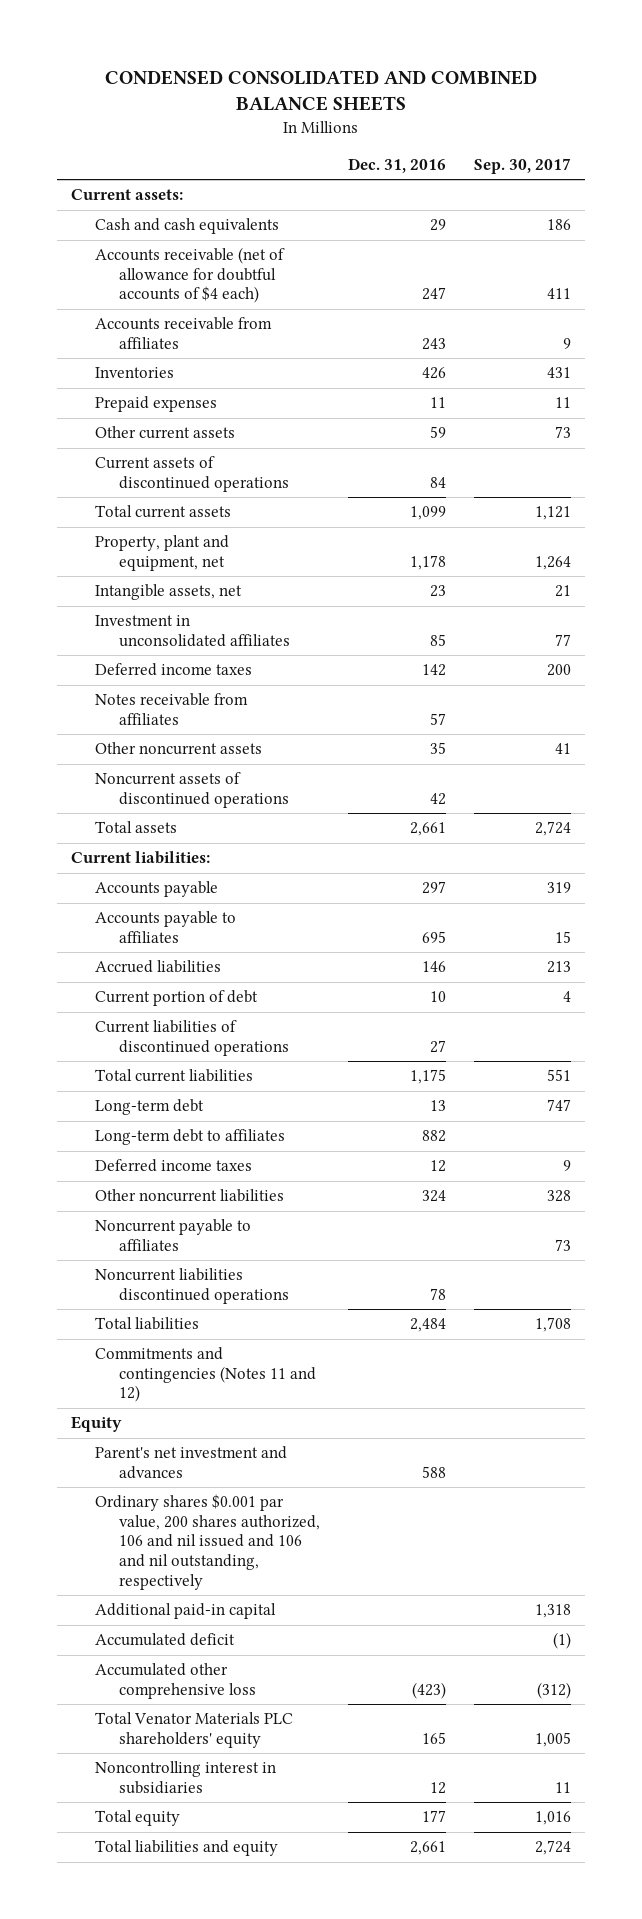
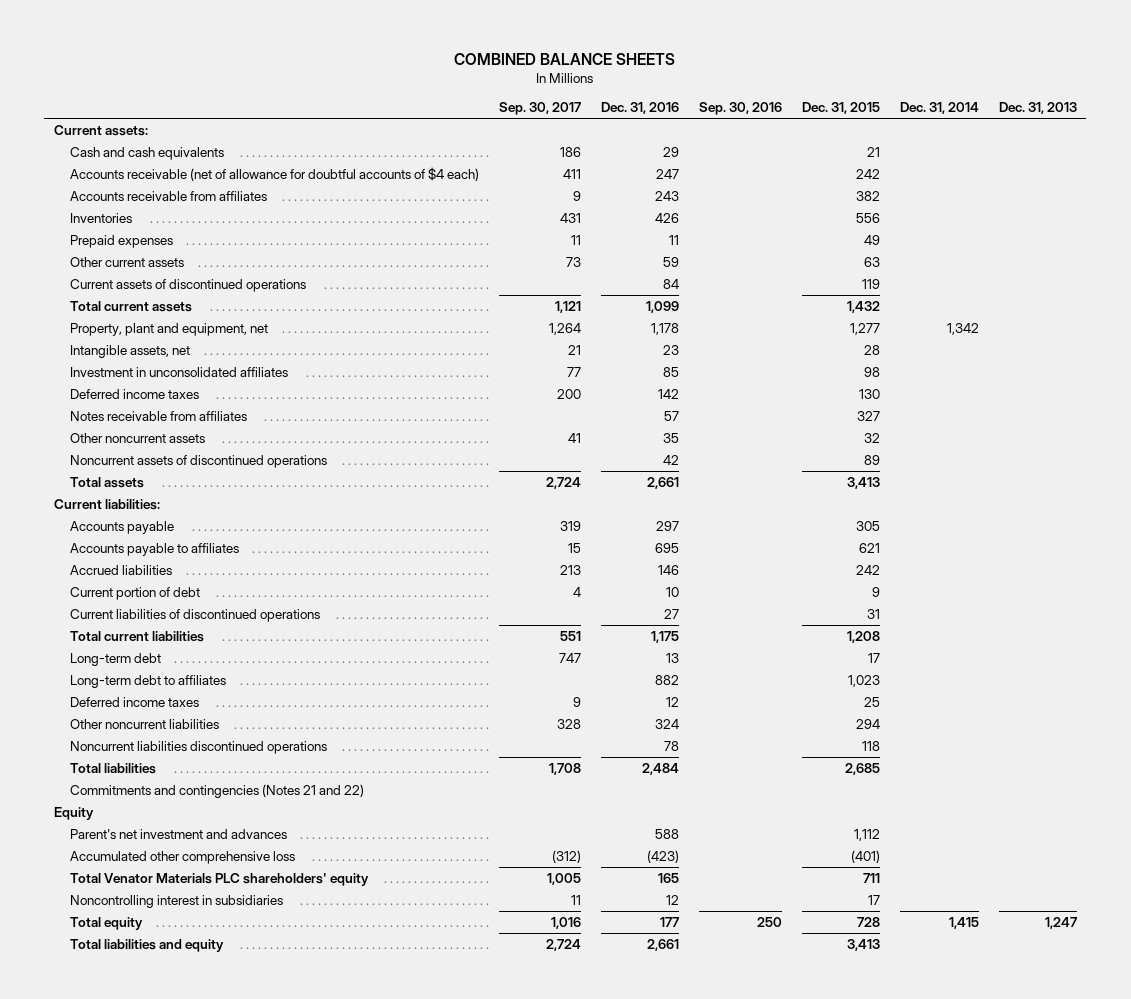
- CONDENSED CONSOLIDATED AND COMBINED BALANCE SHEETS
+ COMBINED BALANCE SHEETS
- | Dec. 31, 2016 | Sep. 30, 2017
+ | Sep. 30, 2017 | Dec. 31, 2016 | Sep. 30, 2016 | Dec. 31, 2015 | Dec. 31, 2014 | Dec. 31, 2013
- Noncurrent payable to affiliates | | 73
- Commitments and contingencies (Notes 11 and 12)
+ Commitments and contingencies (Notes 21 and 22)
- Ordinary shares $0.001 par value, 200 shares authorized, 106 and nil issued and 106 and nil outstanding, respectively
- Additional paid-in capital | | 1,318
- Accumulated deficit | | (1)

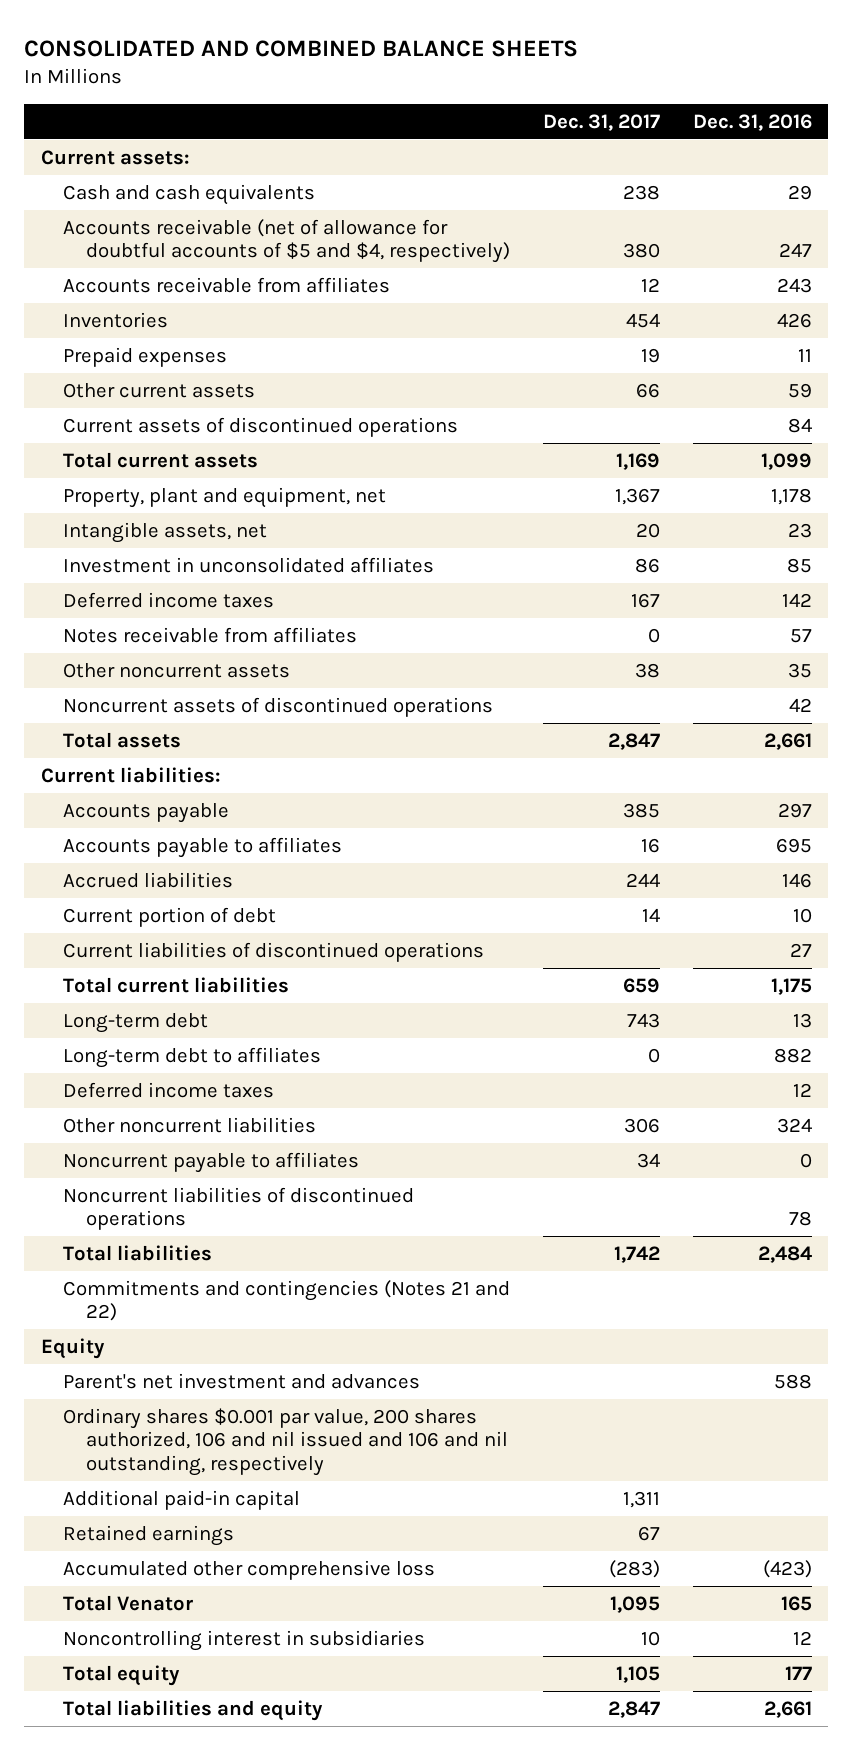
- COMBINED BALANCE SHEETS
+ CONSOLIDATED AND COMBINED BALANCE SHEETS
- | Sep. 30, 2017 | Dec. 31, 2016 | Sep. 30, 2016 | Dec. 31, 2015 | Dec. 31, 2014 | Dec. 31, 2013
+ | Dec. 31, 2017 | Dec. 31, 2016
- Accounts receivable (net of allowance for doubtful accounts of $4 each) | 411 | 247 | | 242 | |
+ Accounts receivable (net of allowance for doubtful accounts of $5 and $4, respectively) | 380 | 247
- Noncurrent liabilities discontinued operations | | 78 | | 118 | |
+ Noncurrent payable to affiliates | 34 | 0
+ Noncurrent liabilities of discontinued operations | | 78
+ Ordinary shares $0.001 par value, 200 shares authorized, 106 and nil issued and 106 and nil outstanding, respectively
+ Additional paid-in capital | 1,311 |
+ Retained earnings | 67 |
- Total Venator Materials PLC shareholders' equity | 1,005 | 165 | | 711 | |
+ Total Venator | 1,095 | 165

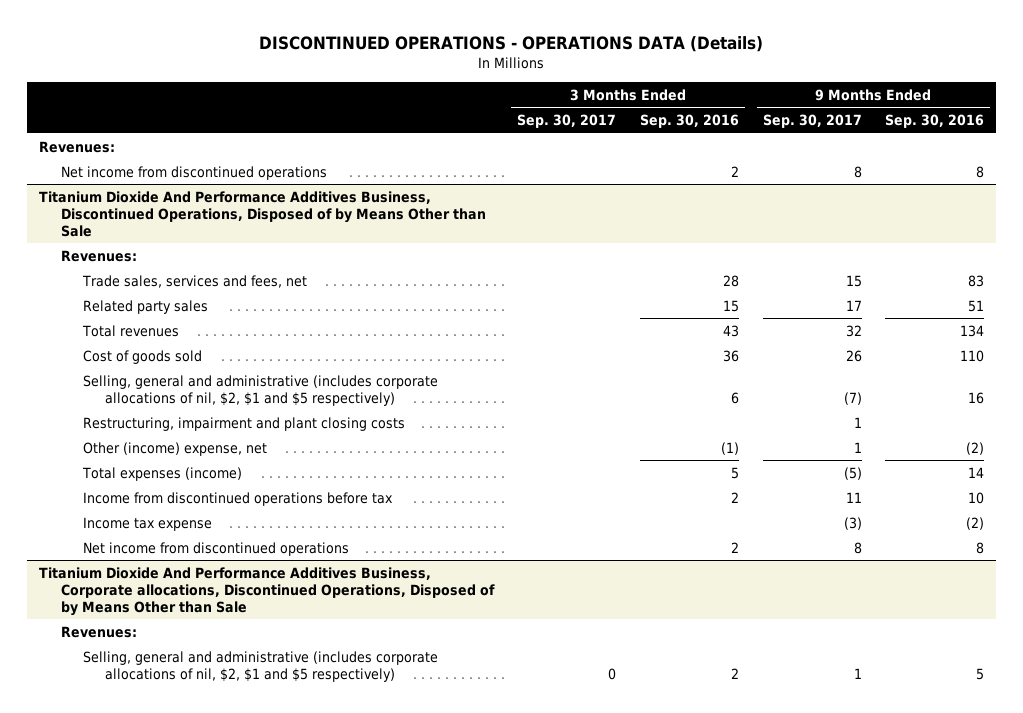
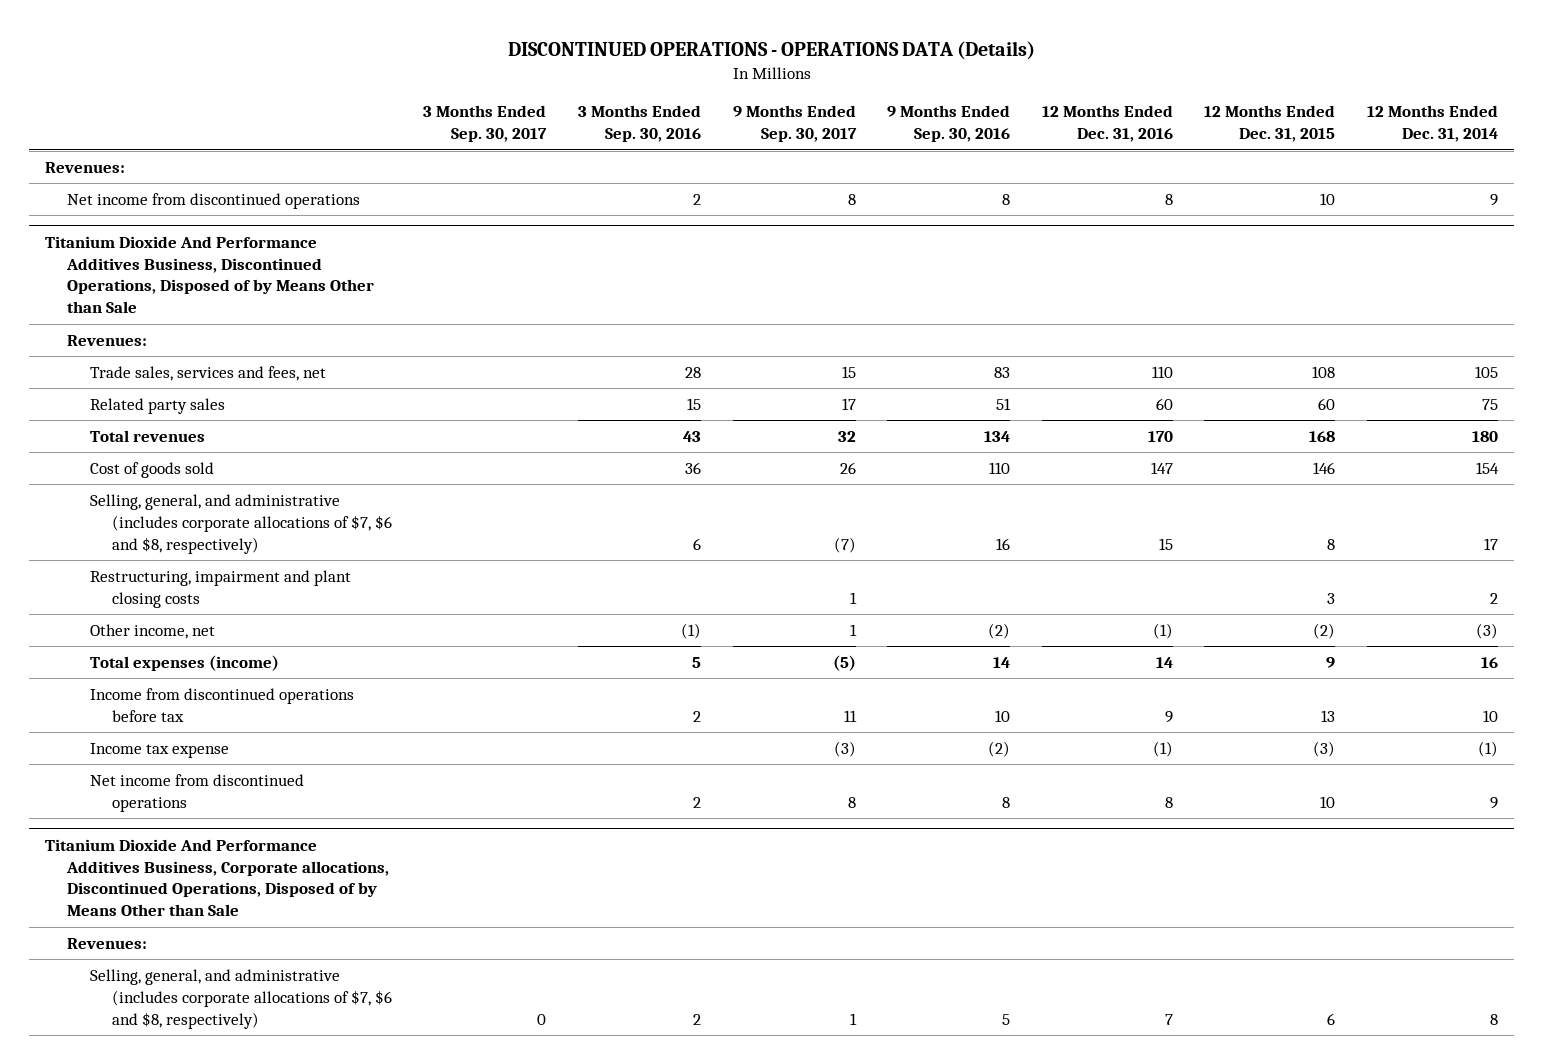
- | 3 Months Ended Sep. 30, 2017 | 3 Months Ended Sep. 30, 2016 | 9 Months Ended Sep. 30, 2017 | 9 Months Ended Sep. 30, 2016
+ | 3 Months Ended Sep. 30, 2017 | 3 Months Ended Sep. 30, 2016 | 9 Months Ended Sep. 30, 2017 | 9 Months Ended Sep. 30, 2016 | 12 Months Ended Dec. 31, 2016 | 12 Months Ended Dec. 31, 2015 | 12 Months Ended Dec. 31, 2014
@ Titanium Dioxide And Performance Additives Business, Discontinued Operations, Disposed of by Means Other than Sale
- Selling, general and administrative (includes corporate allocations of nil, $2, $1 and $5 respectively) | | 6 | (7) | 16
+ Selling, general, and administrative (includes corporate allocations of $7, $6 and $8, respectively) | | 6 | (7) | 16 | 15 | 8 | 17
- Other (income) expense, net | | (1) | 1 | (2)
+ Other income, net | | (1) | 1 | (2) | (1) | (2) | (3)
@ Titanium Dioxide And Performance Additives Business, Corporate allocations, Discontinued Operations, Disposed of by Means Other than Sale
- Selling, general and administrative (includes corporate allocations of nil, $2, $1 and $5 respectively) | 0 | 2 | 1 | 5
+ Selling, general, and administrative (includes corporate allocations of $7, $6 and $8, respectively) | 0 | 2 | 1 | 5 | 7 | 6 | 8

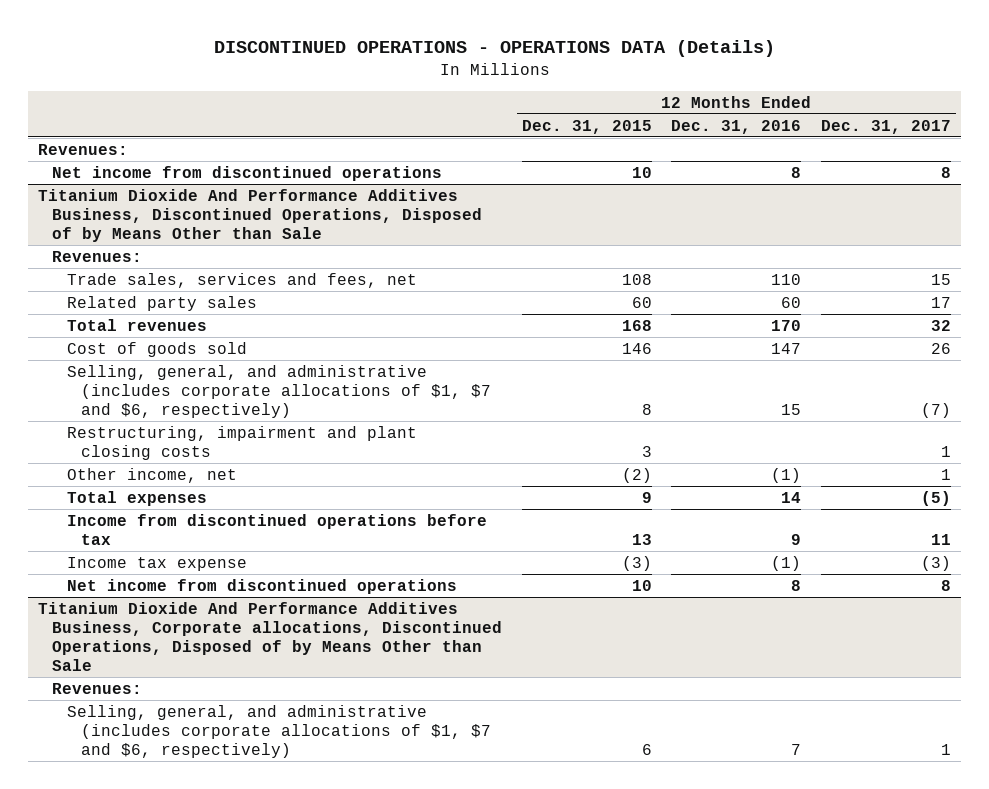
- | 3 Months Ended Sep. 30, 2017 | 3 Months Ended Sep. 30, 2016 | 9 Months Ended Sep. 30, 2017 | 9 Months Ended Sep. 30, 2016 | 12 Months Ended Dec. 31, 2016 | 12 Months Ended Dec. 31, 2015 | 12 Months Ended Dec. 31, 2014
+ | 12 Months Ended Dec. 31, 2015 | 12 Months Ended Dec. 31, 2016 | 12 Months Ended Dec. 31, 2017
@ Titanium Dioxide And Performance Additives Business, Discontinued Operations, Disposed of by Means Other than Sale
- Selling, general, and administrative (includes corporate allocations of $7, $6 and $8, respectively) | | 6 | (7) | 16 | 15 | 8 | 17
+ Selling, general, and administrative (includes corporate allocations of $1, $7 and $6, respectively) | 8 | 15 | (7)
- Total expenses (income) | | 5 | (5) | 14 | 14 | 9 | 16
+ Total expenses | 9 | 14 | (5)
@ Titanium Dioxide And Performance Additives Business, Corporate allocations, Discontinued Operations, Disposed of by Means Other than Sale
- Selling, general, and administrative (includes corporate allocations of $7, $6 and $8, respectively) | 0 | 2 | 1 | 5 | 7 | 6 | 8
+ Selling, general, and administrative (includes corporate allocations of $1, $7 and $6, respectively) | 6 | 7 | 1

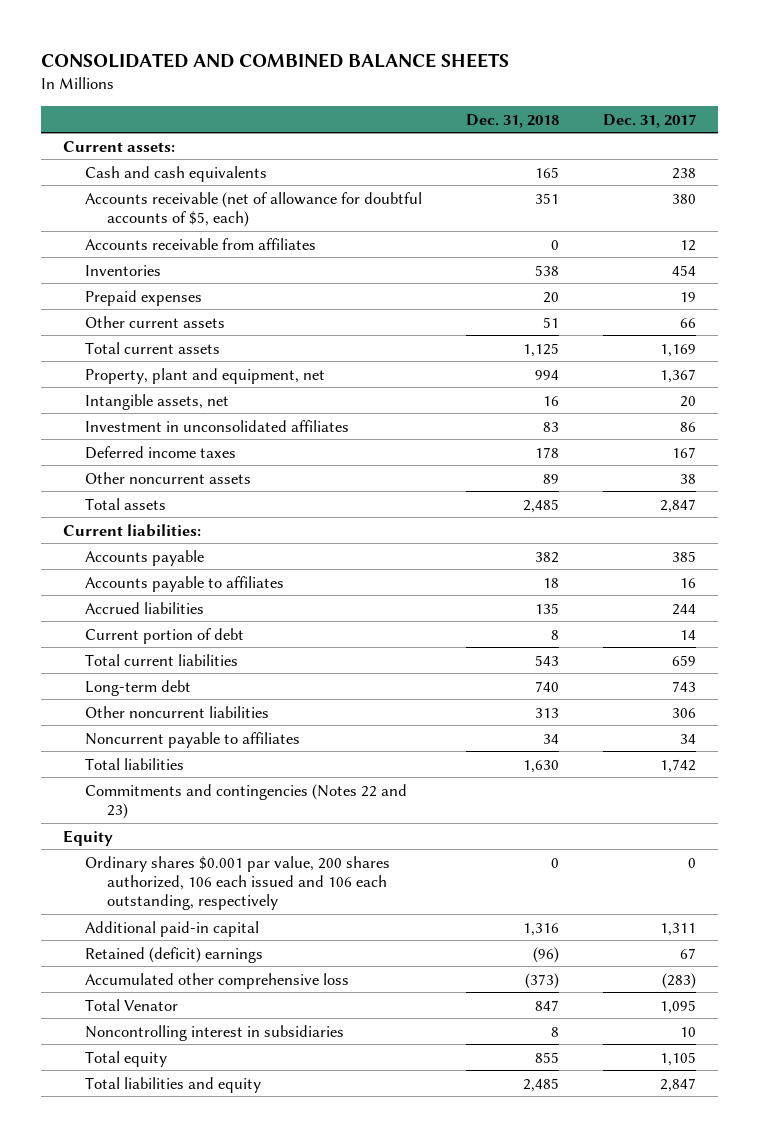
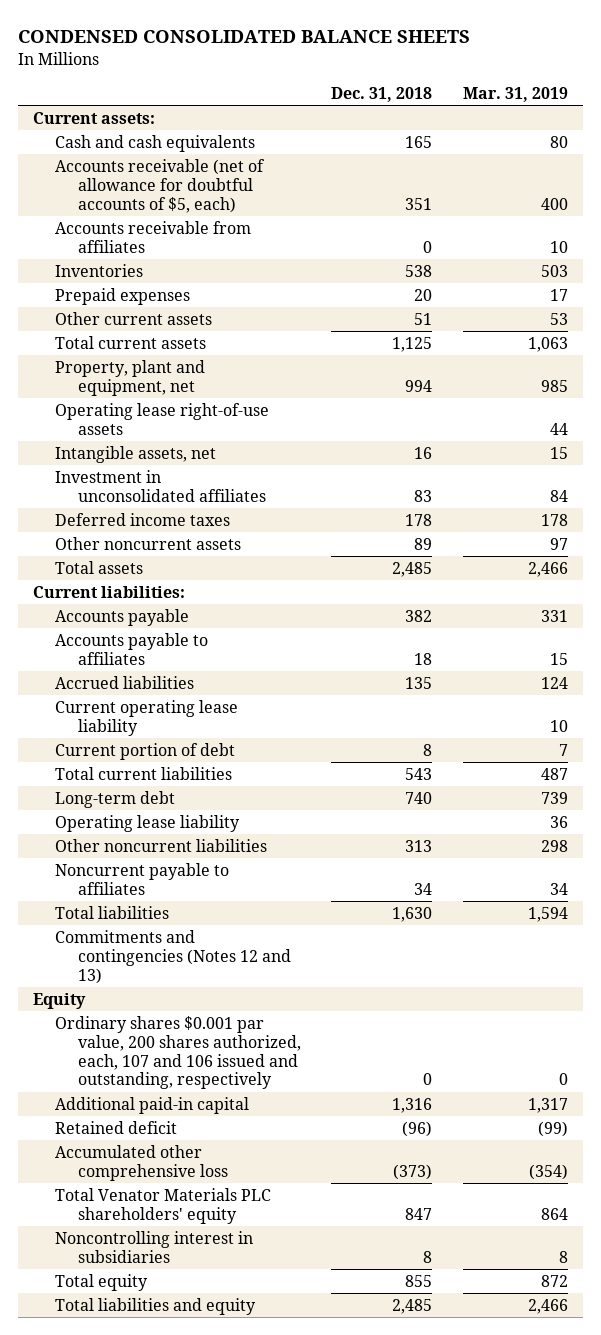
- CONSOLIDATED AND COMBINED BALANCE SHEETS
+ CONDENSED CONSOLIDATED BALANCE SHEETS
- | Dec. 31, 2018 | Dec. 31, 2017
+ | Dec. 31, 2018 | Mar. 31, 2019
+ Operating lease right-of-use assets | | 44
+ Current operating lease liability | | 10
+ Operating lease liability | | 36
- Commitments and contingencies (Notes 22 and 23)
+ Commitments and contingencies (Notes 12 and 13)
- Ordinary shares $0.001 par value, 200 shares authorized, 106 each issued and 106 each outstanding, respectively | 0 | 0
+ Ordinary shares $0.001 par value, 200 shares authorized, each, 107 and 106 issued and outstanding, respectively | 0 | 0
- Retained (deficit) earnings | (96) | 67
+ Retained deficit | (96) | (99)
- Total Venator | 847 | 1,095
+ Total Venator Materials PLC shareholders' equity | 847 | 864

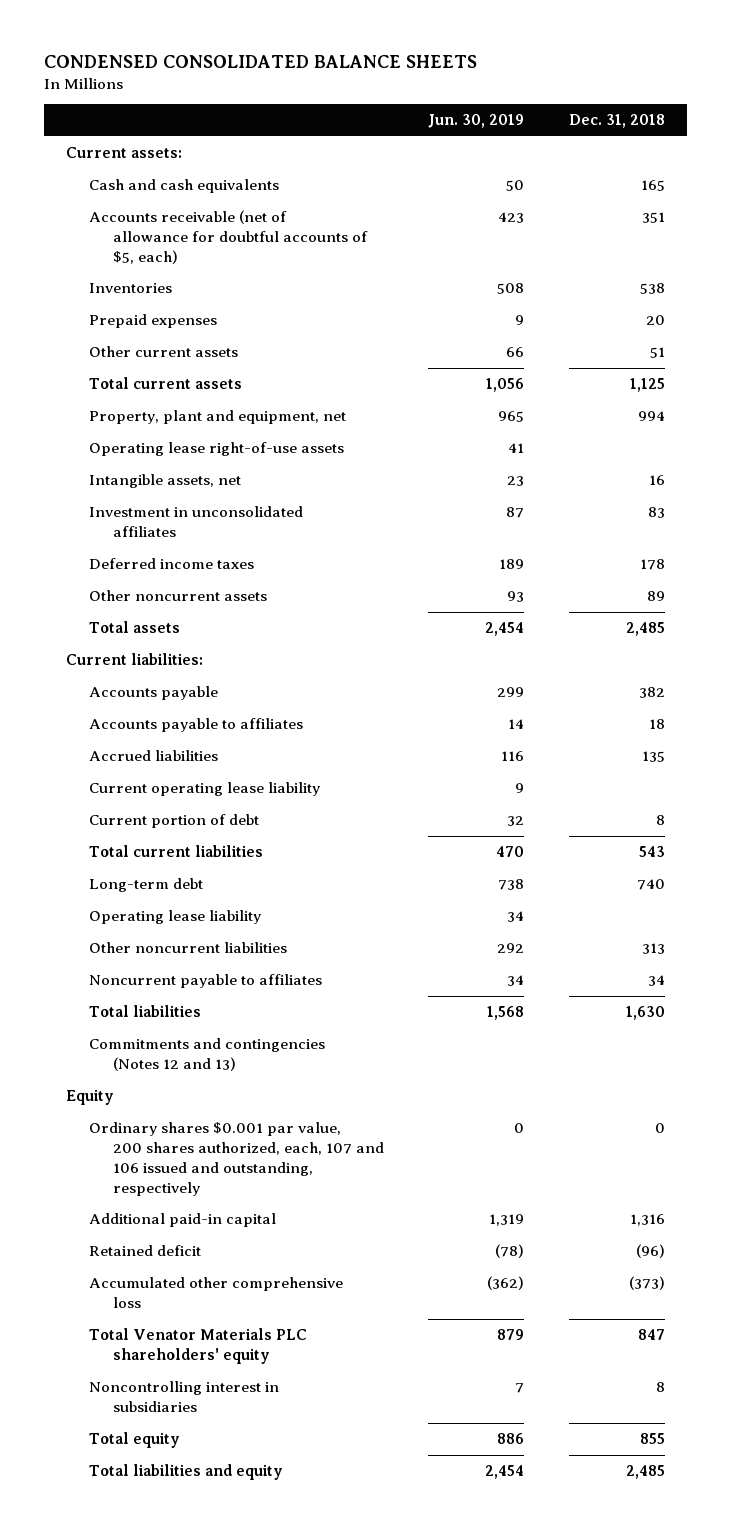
- | Dec. 31, 2018 | Mar. 31, 2019
+ | Jun. 30, 2019 | Dec. 31, 2018
- Accounts receivable from affiliates | 0 | 10

